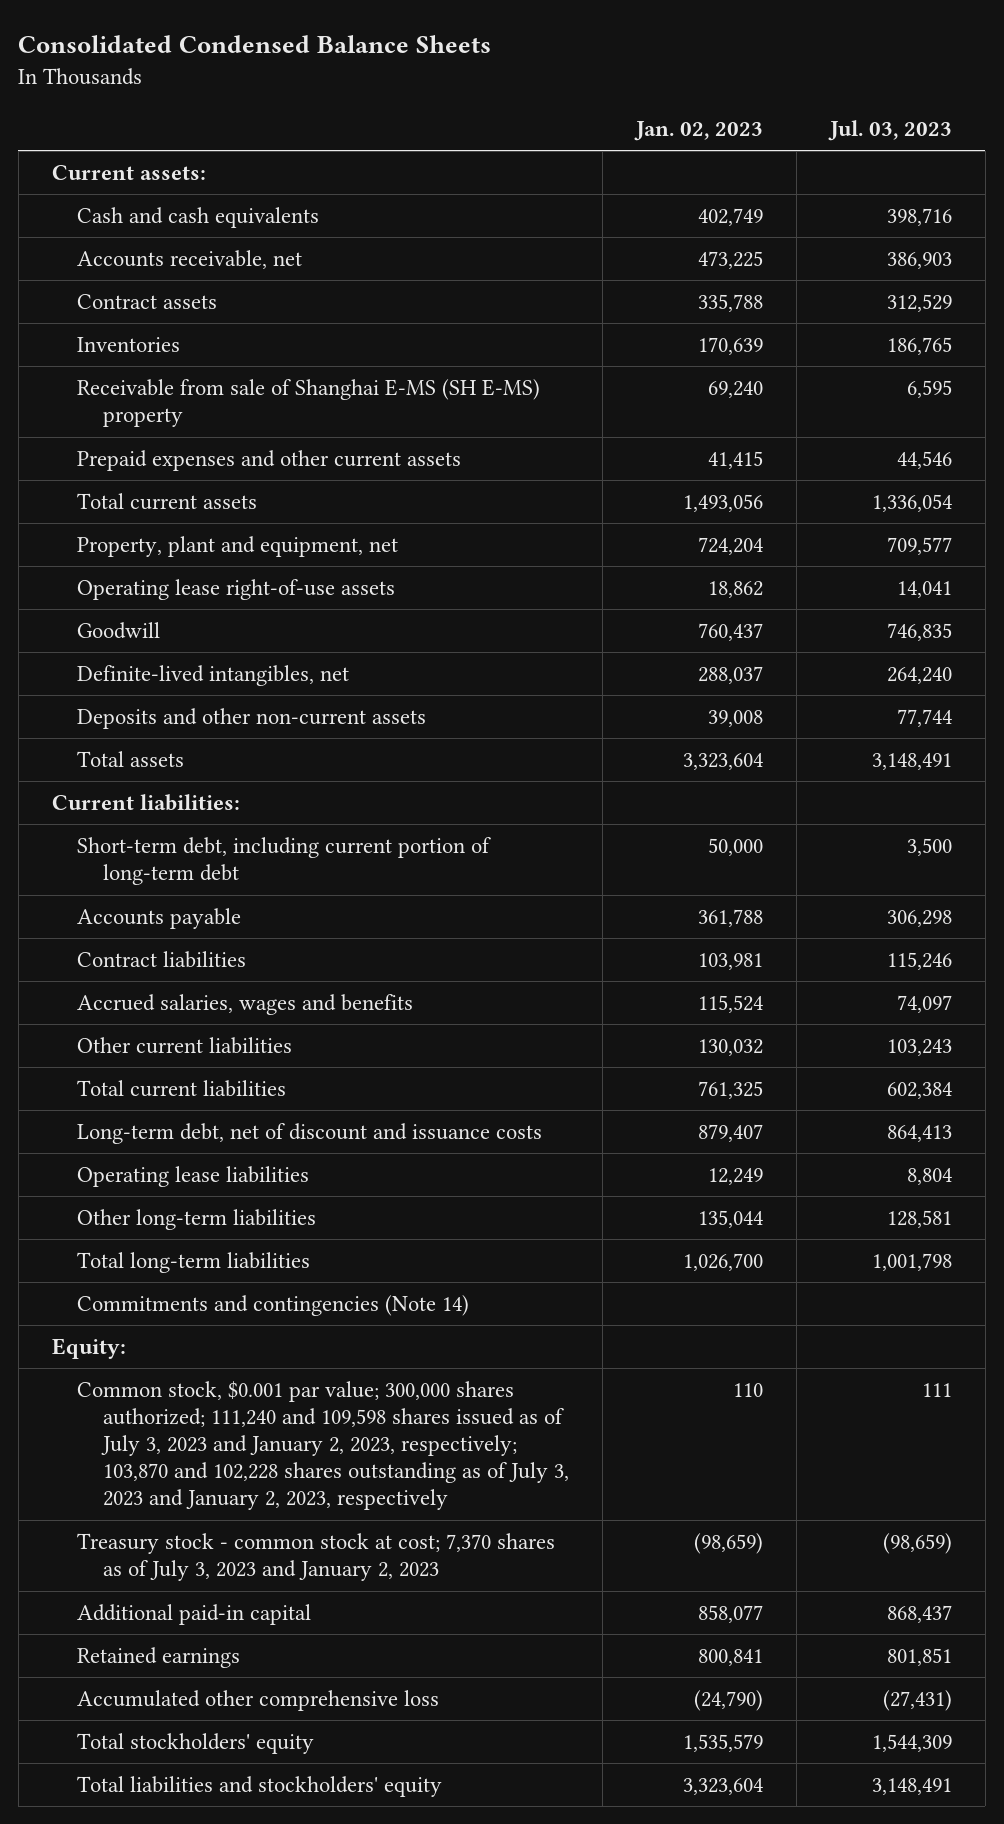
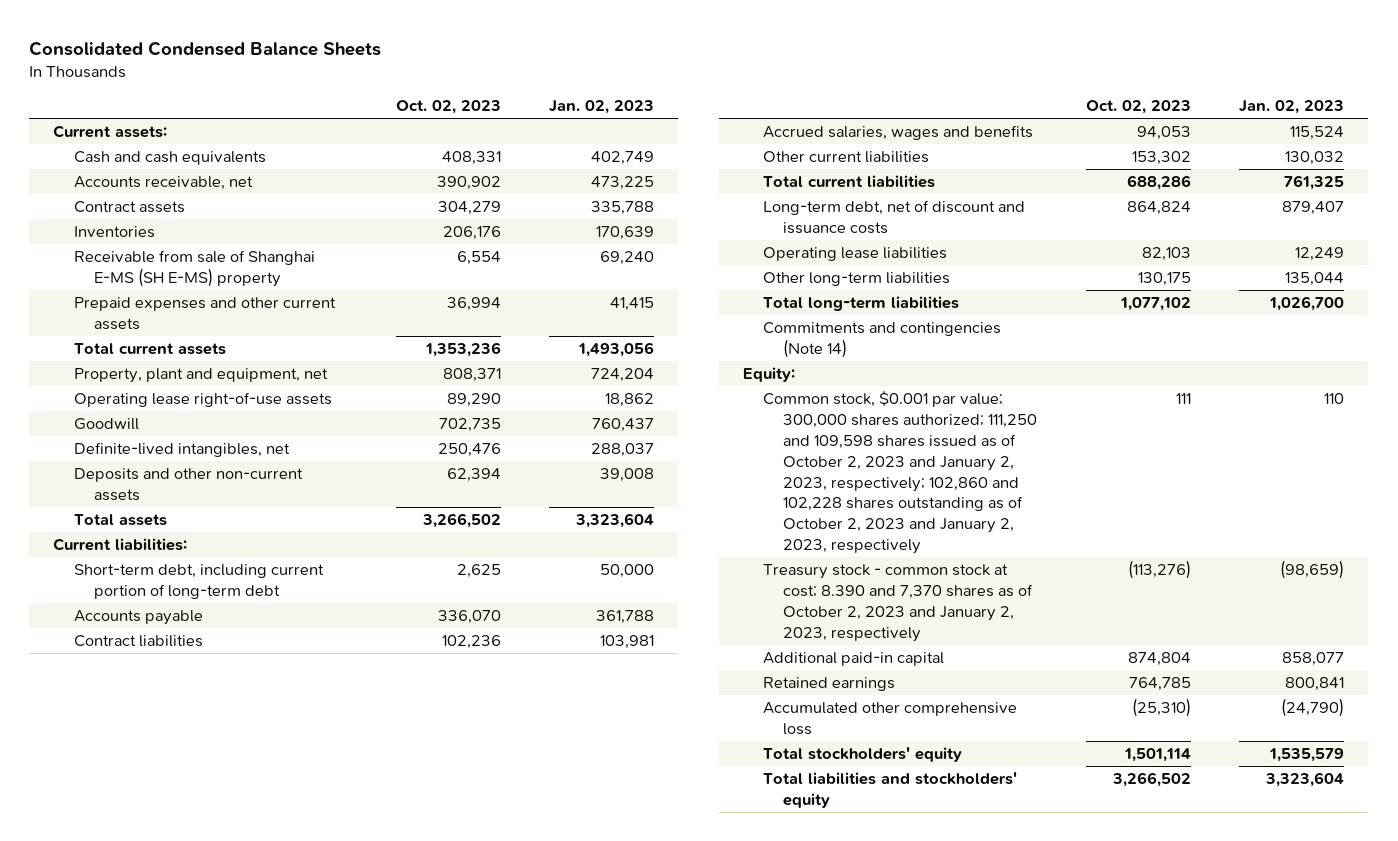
- | Jan. 02, 2023 | Jul. 03, 2023
+ | Oct. 02, 2023 | Jan. 02, 2023
- Common stock, $0.001 par value; 300,000 shares authorized; 111,240 and 109,598 shares issued as of July 3, 2023 and January 2, 2023, respectively; 103,870 and 102,228 shares outstanding as of July 3, 2023 and January 2, 2023, respectively | 110 | 111
- Treasury stock - common stock at cost; 7,370 shares as of July 3, 2023 and January 2, 2023 | (98,659) | (98,659)
+ Common stock, $0.001 par value; 300,000 shares authorized; 111,250 and 109,598 shares issued as of October 2, 2023 and January 2, 2023, respectively; 102,860 and 102,228 shares outstanding as of October 2, 2023 and January 2, 2023, respectively | 111 | 110
+ Treasury stock - common stock at cost; 8.390 and 7,370 shares as of October 2, 2023 and January 2, 2023, respectively | (113,276) | (98,659)

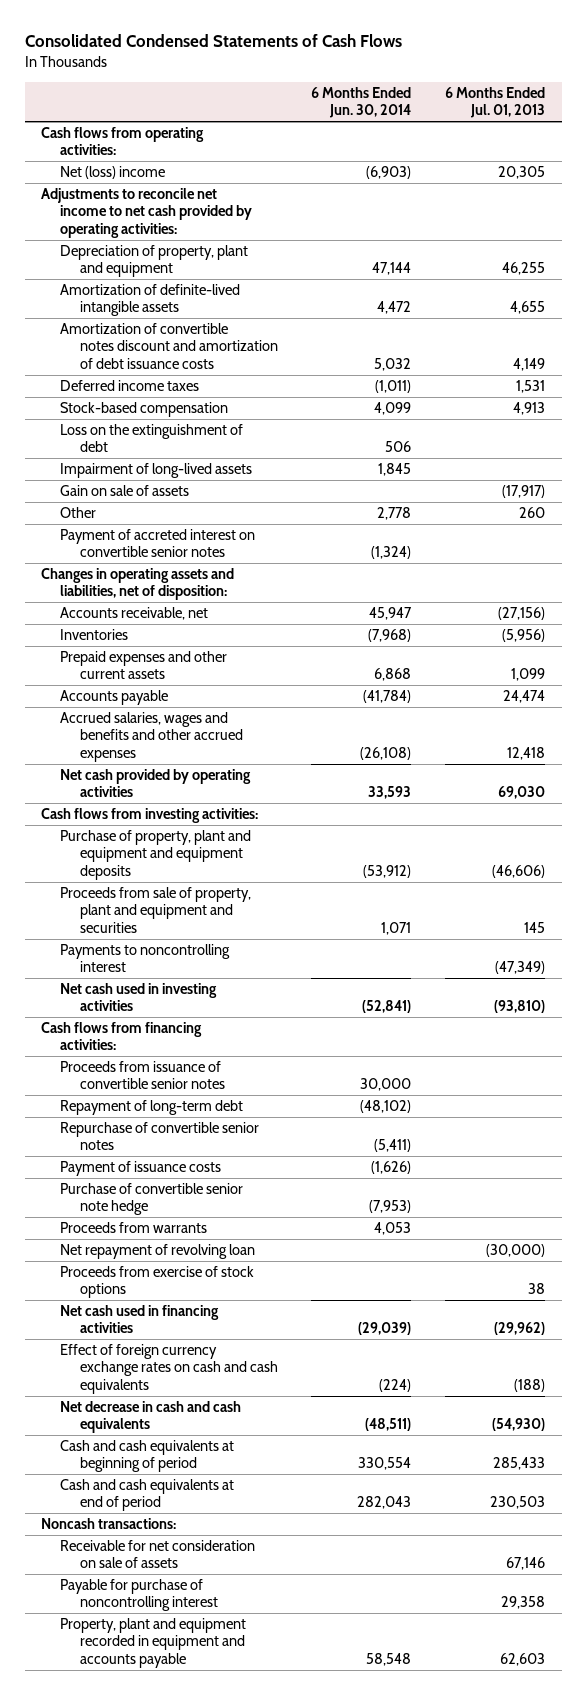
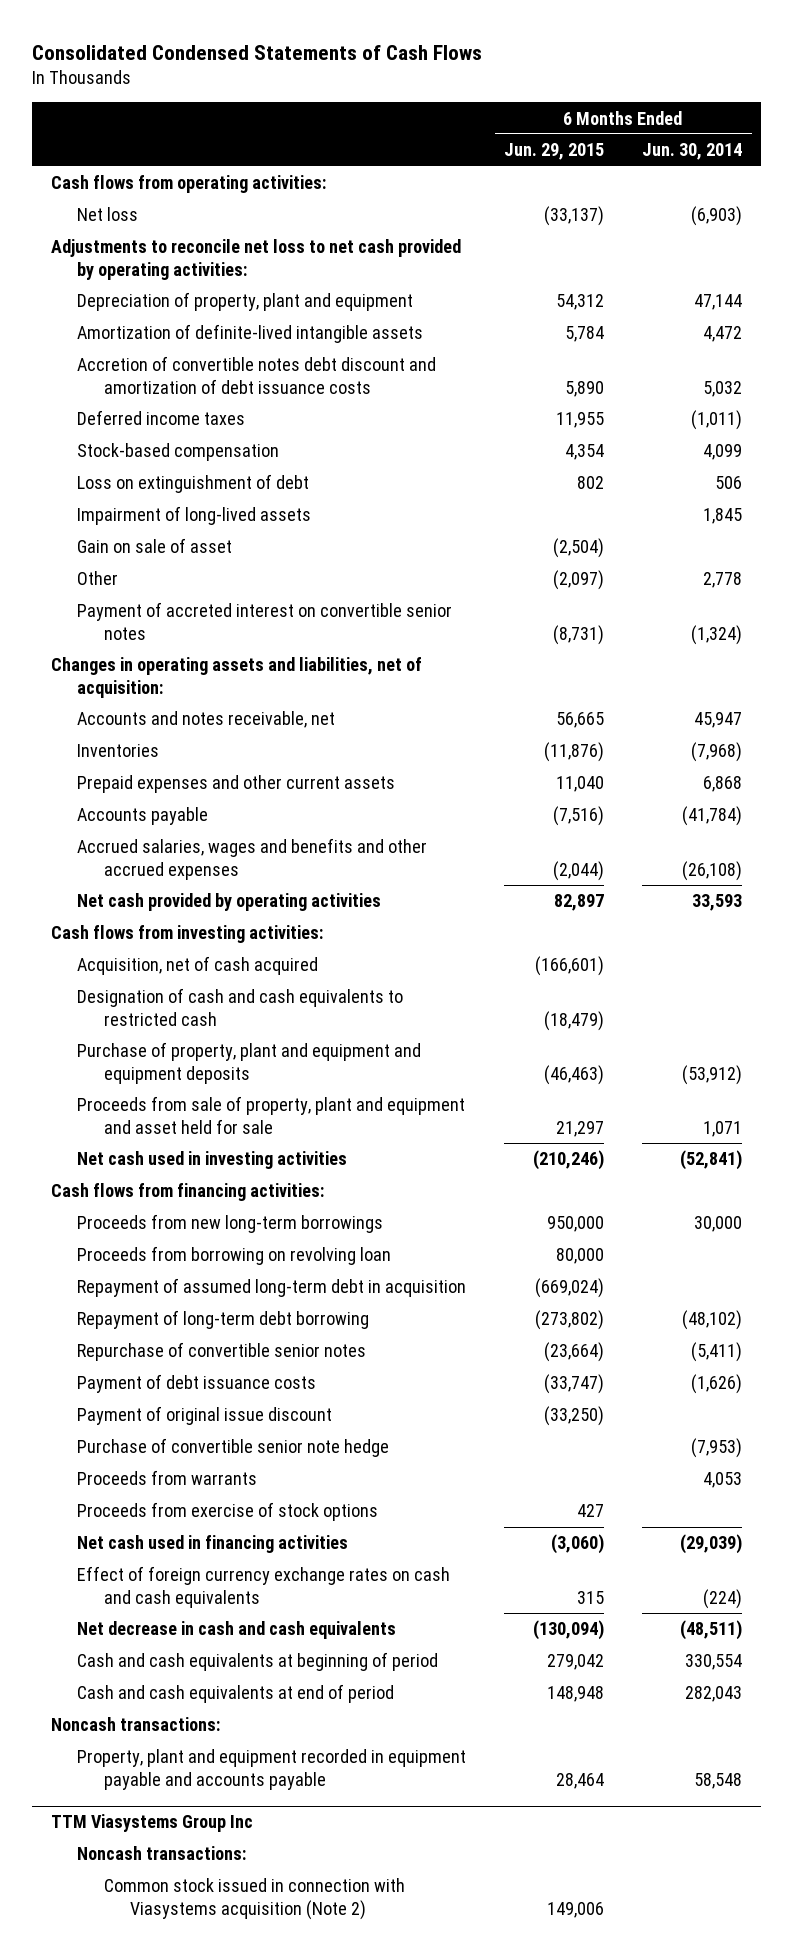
- | 6 Months Ended Jun. 30, 2014 | 6 Months Ended Jul. 01, 2013
+ | 6 Months Ended Jun. 29, 2015 | 6 Months Ended Jun. 30, 2014
- Net (loss) income | (6,903) | 20,305
- Adjustments to reconcile net income to net cash provided by operating activities:
+ Net loss | (33,137) | (6,903)
+ Adjustments to reconcile net loss to net cash provided by operating activities:
- Amortization of convertible notes discount and amortization of debt issuance costs | 5,032 | 4,149
+ Accretion of convertible notes debt discount and amortization of debt issuance costs | 5,890 | 5,032
- Loss on the extinguishment of debt | 506 |
+ Loss on extinguishment of debt | 802 | 506
- Gain on sale of assets | | (17,917)
+ Gain on sale of asset | (2,504) |
- Changes in operating assets and liabilities, net of disposition:
- Accounts receivable, net | 45,947 | (27,156)
+ Changes in operating assets and liabilities, net of acquisition:
+ Accounts and notes receivable, net | 56,665 | 45,947
+ Acquisition, net of cash acquired | (166,601) |
+ Designation of cash and cash equivalents to restricted cash | (18,479) |
- Proceeds from sale of property, plant and equipment and securities | 1,071 | 145
- Payments to noncontrolling interest | | (47,349)
+ Proceeds from sale of property, plant and equipment and asset held for sale | 21,297 | 1,071
- Proceeds from issuance of convertible senior notes | 30,000 |
- Repayment of long-term debt | (48,102) |
+ Proceeds from new long-term borrowings | 950,000 | 30,000
+ Proceeds from borrowing on revolving loan | 80,000 |
+ Repayment of assumed long-term debt in acquisition | (669,024) |
+ Repayment of long-term debt borrowing | (273,802) | (48,102)
- Payment of issuance costs | (1,626) |
+ Payment of debt issuance costs | (33,747) | (1,626)
+ Payment of original issue discount | (33,250) |
- Net repayment of revolving loan | | (30,000)
- Receivable for net consideration on sale of assets | | 67,146
- Payable for purchase of noncontrolling interest | | 29,358
- Property, plant and equipment recorded in equipment and accounts payable | 58,548 | 62,603
+ Property, plant and equipment recorded in equipment payable and accounts payable | 28,464 | 58,548
+ TTM Viasystems Group Inc
+ Noncash transactions:
+ Common stock issued in connection with Viasystems acquisition (Note 2) | 149,006 |

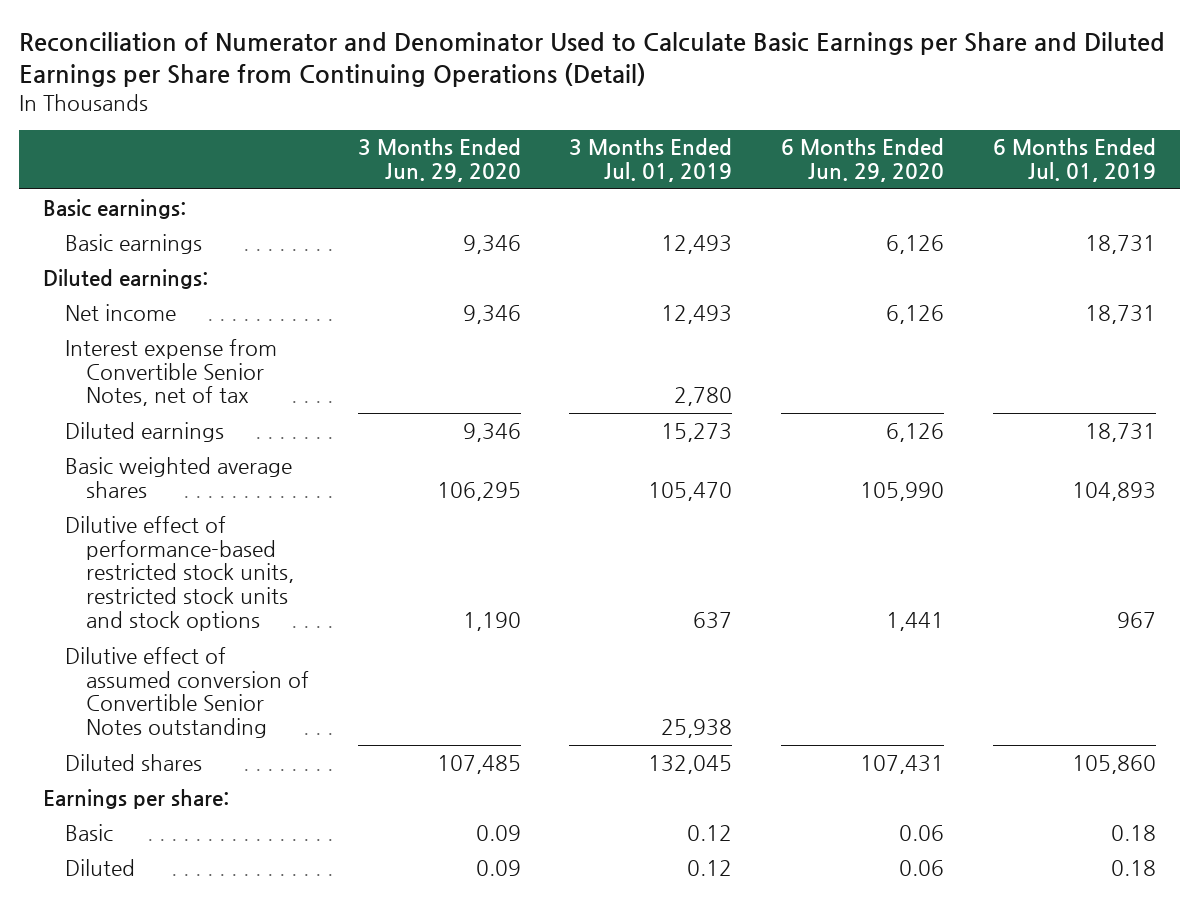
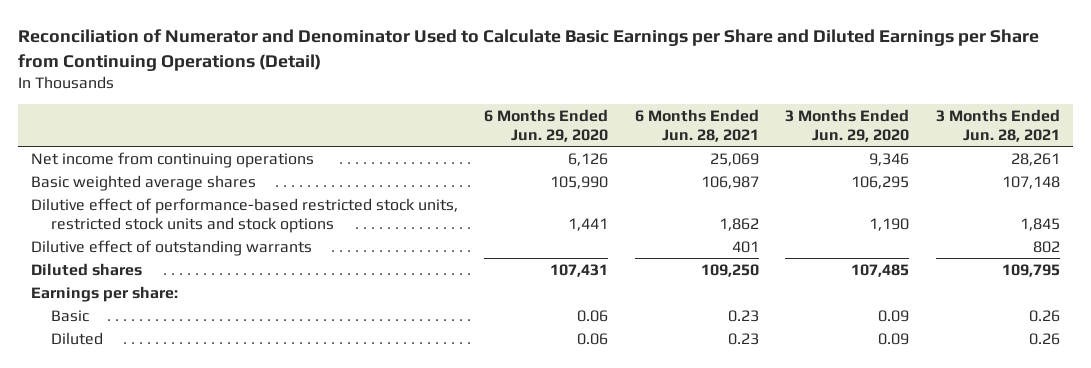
- | 3 Months Ended Jun. 29, 2020 | 3 Months Ended Jul. 01, 2019 | 6 Months Ended Jun. 29, 2020 | 6 Months Ended Jul. 01, 2019
+ | 6 Months Ended Jun. 29, 2020 | 6 Months Ended Jun. 28, 2021 | 3 Months Ended Jun. 29, 2020 | 3 Months Ended Jun. 28, 2021
- Basic earnings:
- Basic earnings | 9,346 | 12,493 | 6,126 | 18,731
- Diluted earnings:
- Net income | 9,346 | 12,493 | 6,126 | 18,731
- Interest expense from Convertible Senior Notes, net of tax | | 2,780 | |
- Diluted earnings | 9,346 | 15,273 | 6,126 | 18,731
+ Net income from continuing operations | 6,126 | 25,069 | 9,346 | 28,261
- Dilutive effect of assumed conversion of Convertible Senior Notes outstanding | | 25,938 | |
+ Dilutive effect of outstanding warrants | | 401 | | 802

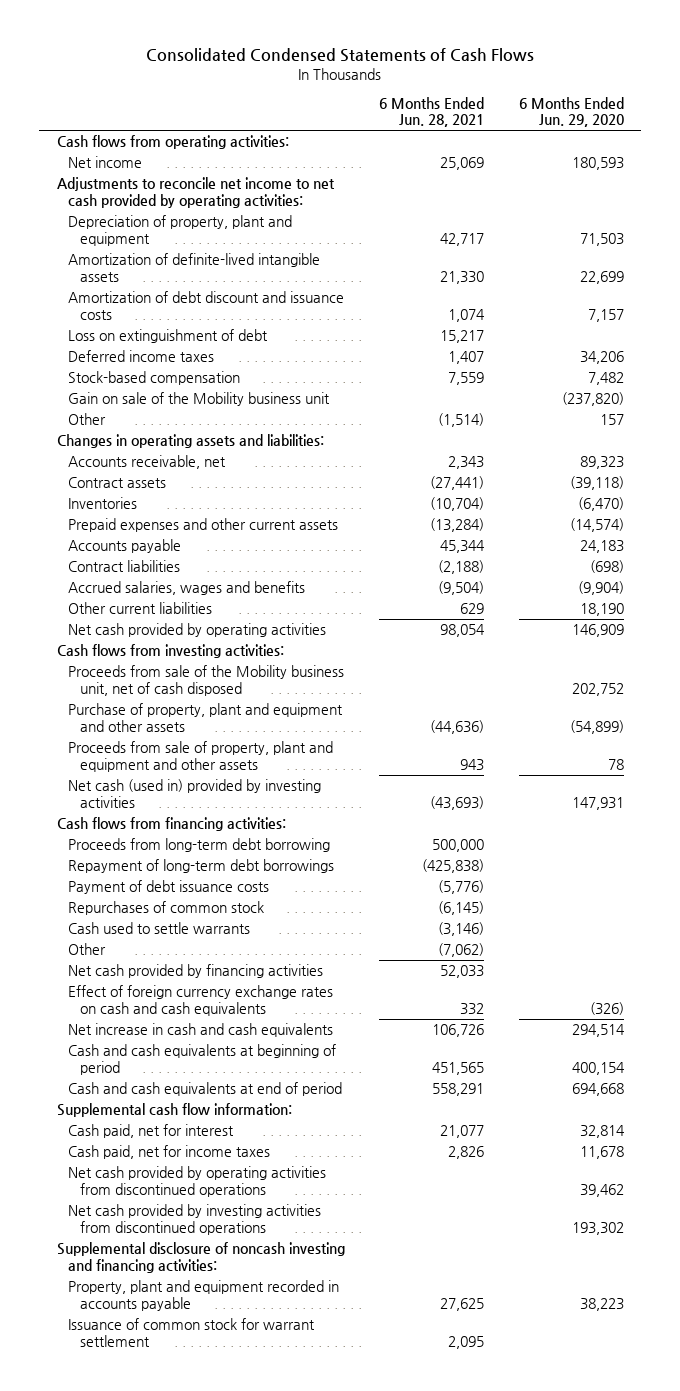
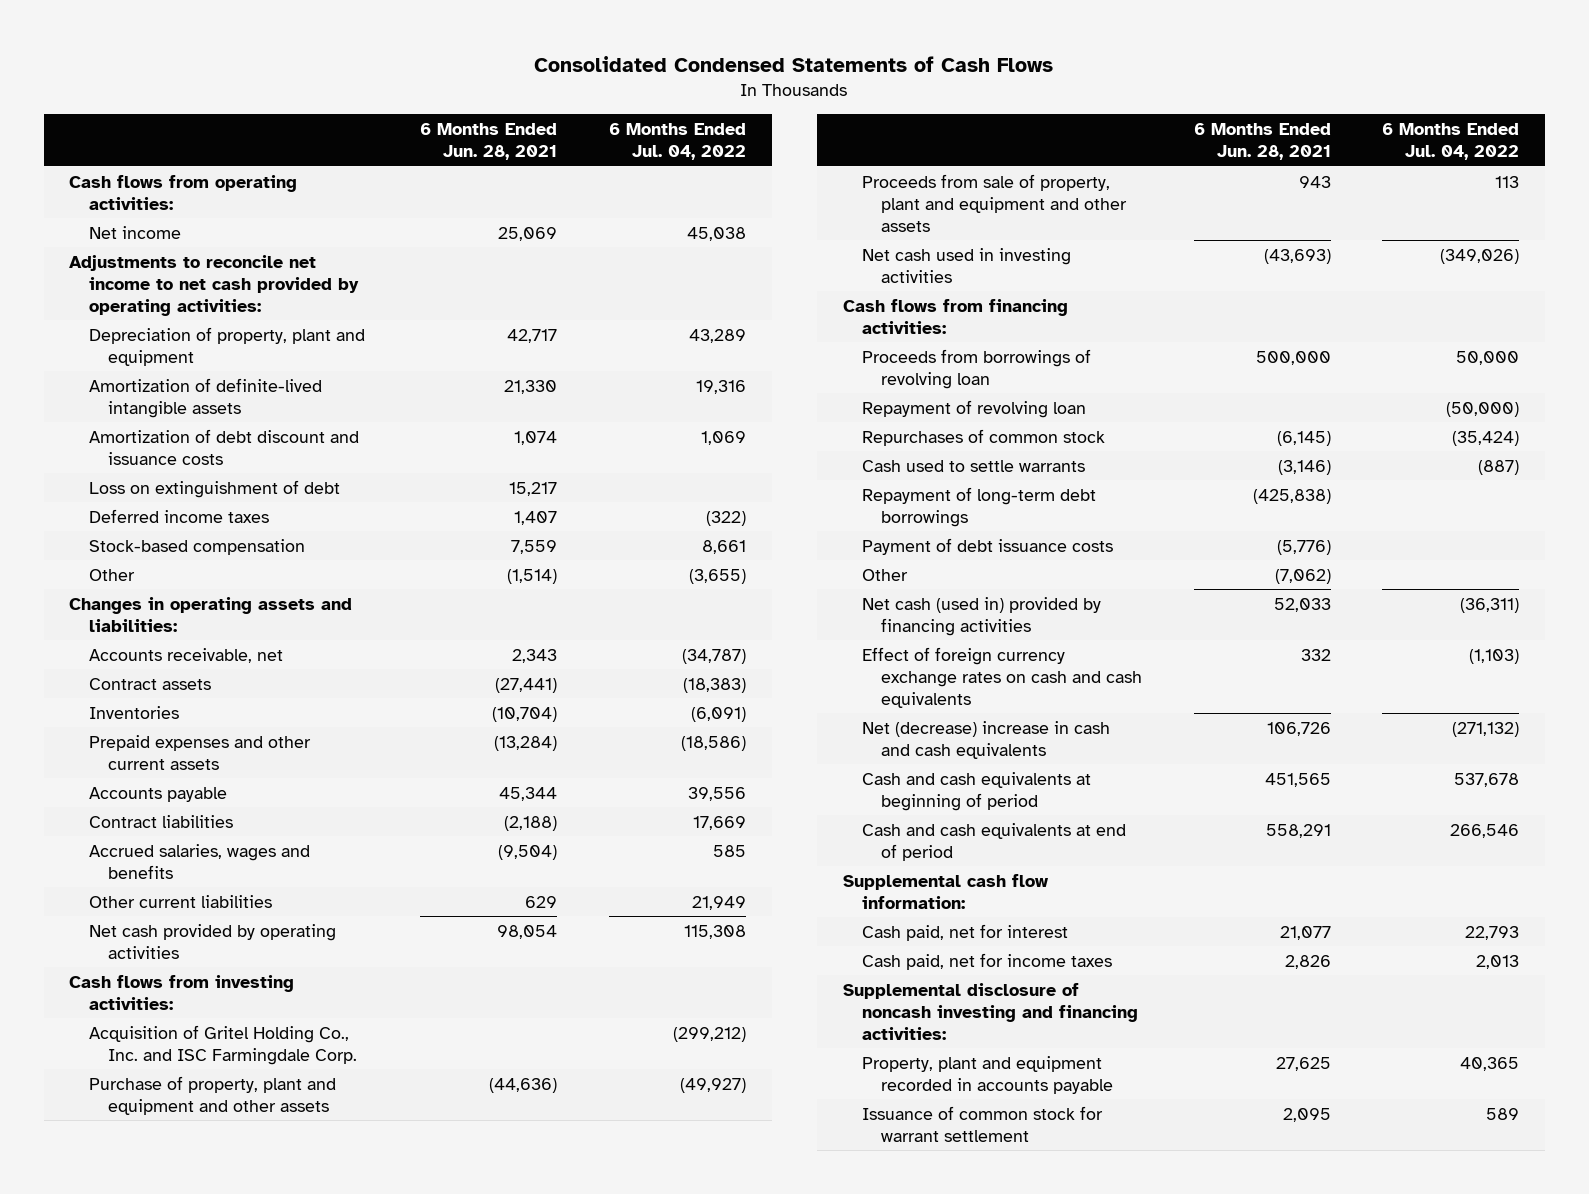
- | 6 Months Ended Jun. 28, 2021 | 6 Months Ended Jun. 29, 2020
+ | 6 Months Ended Jun. 28, 2021 | 6 Months Ended Jul. 04, 2022
- Gain on sale of the Mobility business unit | | (237,820)
- Proceeds from sale of the Mobility business unit, net of cash disposed | | 202,752
+ Acquisition of Gritel Holding Co., Inc. and ISC Farmingdale Corp. | | (299,212)
- Net cash (used in) provided by investing activities | (43,693) | 147,931
+ Net cash used in investing activities | (43,693) | (349,026)
- Proceeds from long-term debt borrowing | 500,000 |
+ Proceeds from borrowings of revolving loan | 500,000 | 50,000
+ Repayment of revolving loan | | (50,000)
moved down: Repayment of long-term debt borrowings | (425,838) |
moved down: Payment of debt issuance costs | (5,776) |
- Net cash provided by financing activities | 52,033 |
+ Net cash (used in) provided by financing activities | 52,033 | (36,311)
- Net increase in cash and cash equivalents | 106,726 | 294,514
+ Net (decrease) increase in cash and cash equivalents | 106,726 | (271,132)
- Net cash provided by operating activities from discontinued operations | | 39,462
- Net cash provided by investing activities from discontinued operations | | 193,302

